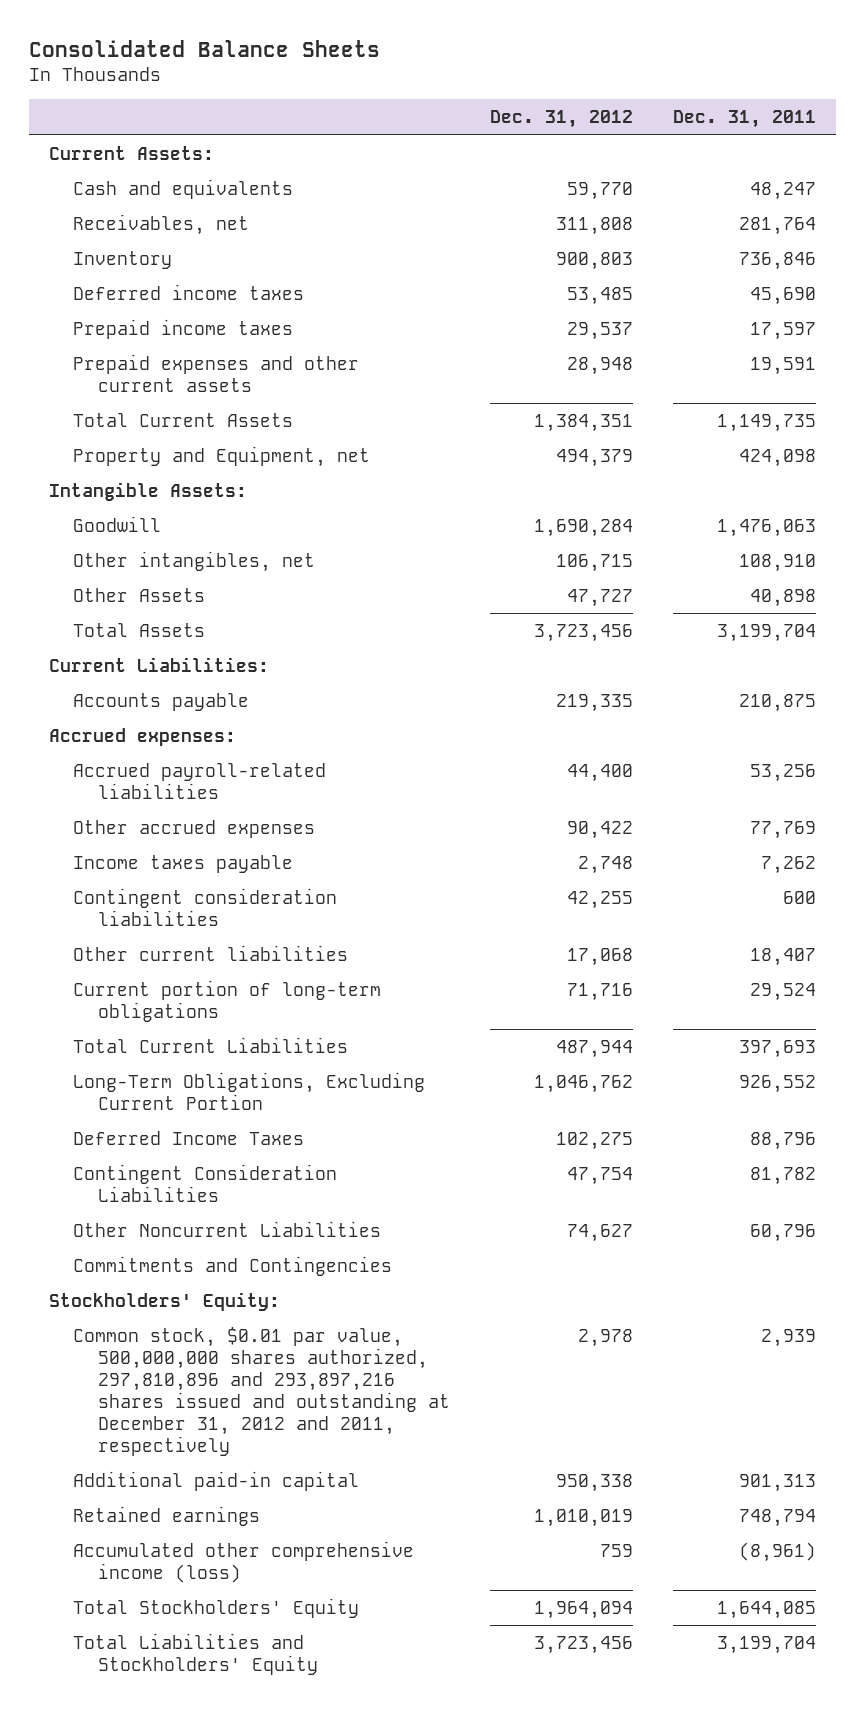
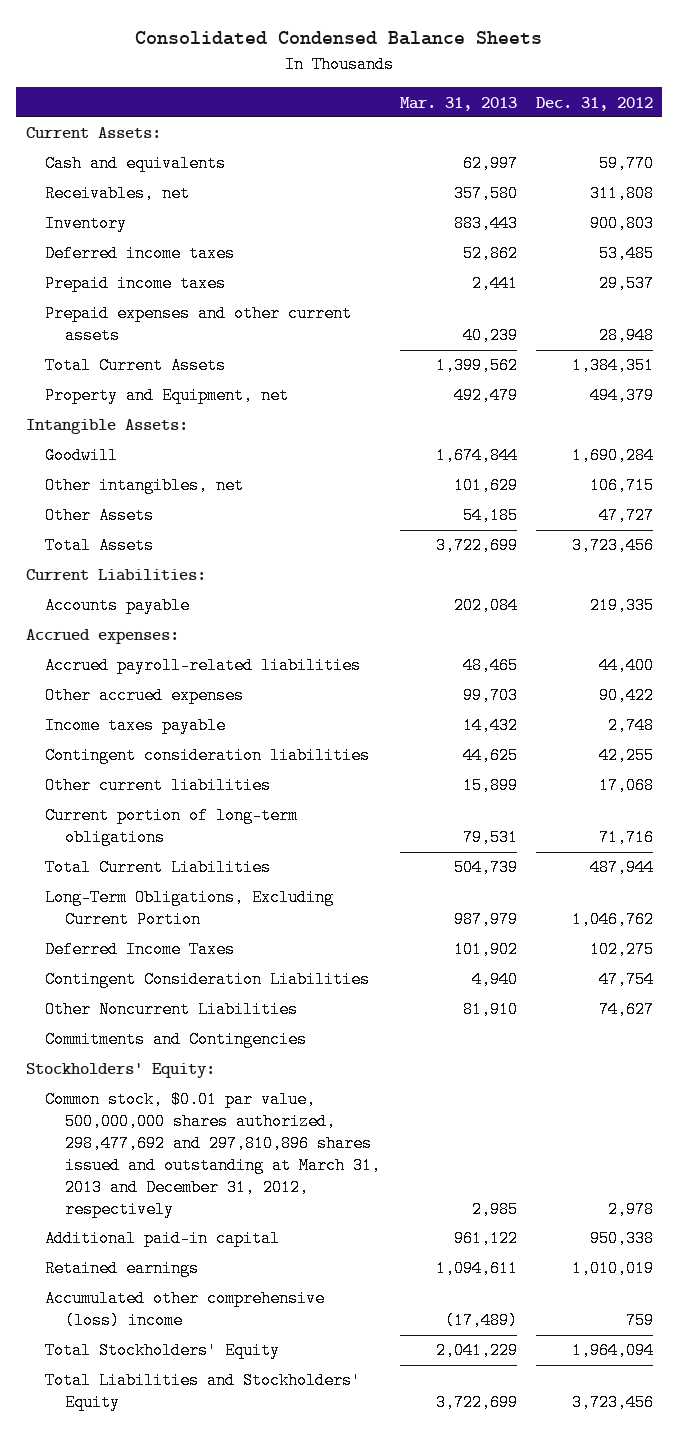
- Consolidated Balance Sheets
+ Consolidated Condensed Balance Sheets
- | Dec. 31, 2012 | Dec. 31, 2011
+ | Mar. 31, 2013 | Dec. 31, 2012
- Common stock, $0.01 par value, 500,000,000 shares authorized, 297,810,896 and 293,897,216 shares issued and outstanding at December 31, 2012 and 2011, respectively | 2,978 | 2,939
+ Common stock, $0.01 par value, 500,000,000 shares authorized, 298,477,692 and 297,810,896 shares issued and outstanding at March 31, 2013 and December 31, 2012, respectively | 2,985 | 2,978
- Accumulated other comprehensive income (loss) | 759 | (8,961)
+ Accumulated other comprehensive (loss) income | (17,489) | 759

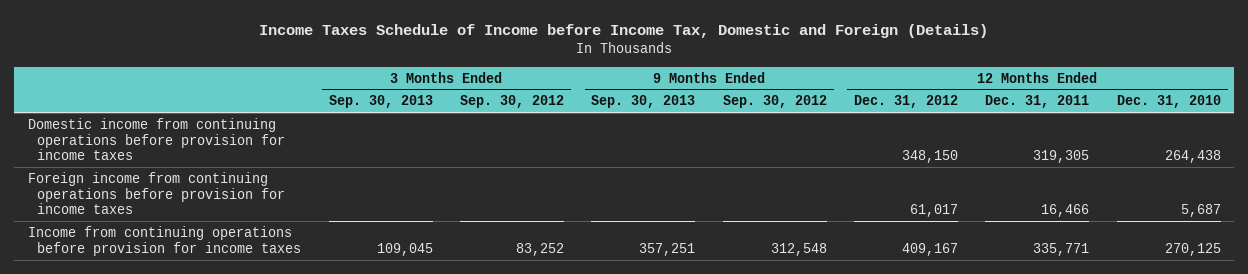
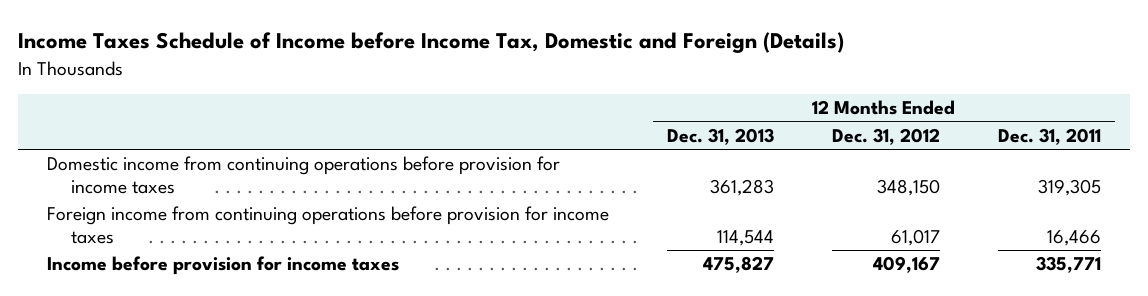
- | 3 Months Ended Sep. 30, 2013 | 3 Months Ended Sep. 30, 2012 | 9 Months Ended Sep. 30, 2013 | 9 Months Ended Sep. 30, 2012 | 12 Months Ended Dec. 31, 2012 | 12 Months Ended Dec. 31, 2011 | 12 Months Ended Dec. 31, 2010
+ | 12 Months Ended Dec. 31, 2013 | 12 Months Ended Dec. 31, 2012 | 12 Months Ended Dec. 31, 2011
- Income from continuing operations before provision for income taxes | 109,045 | 83,252 | 357,251 | 312,548 | 409,167 | 335,771 | 270,125
+ Income before provision for income taxes | 475,827 | 409,167 | 335,771

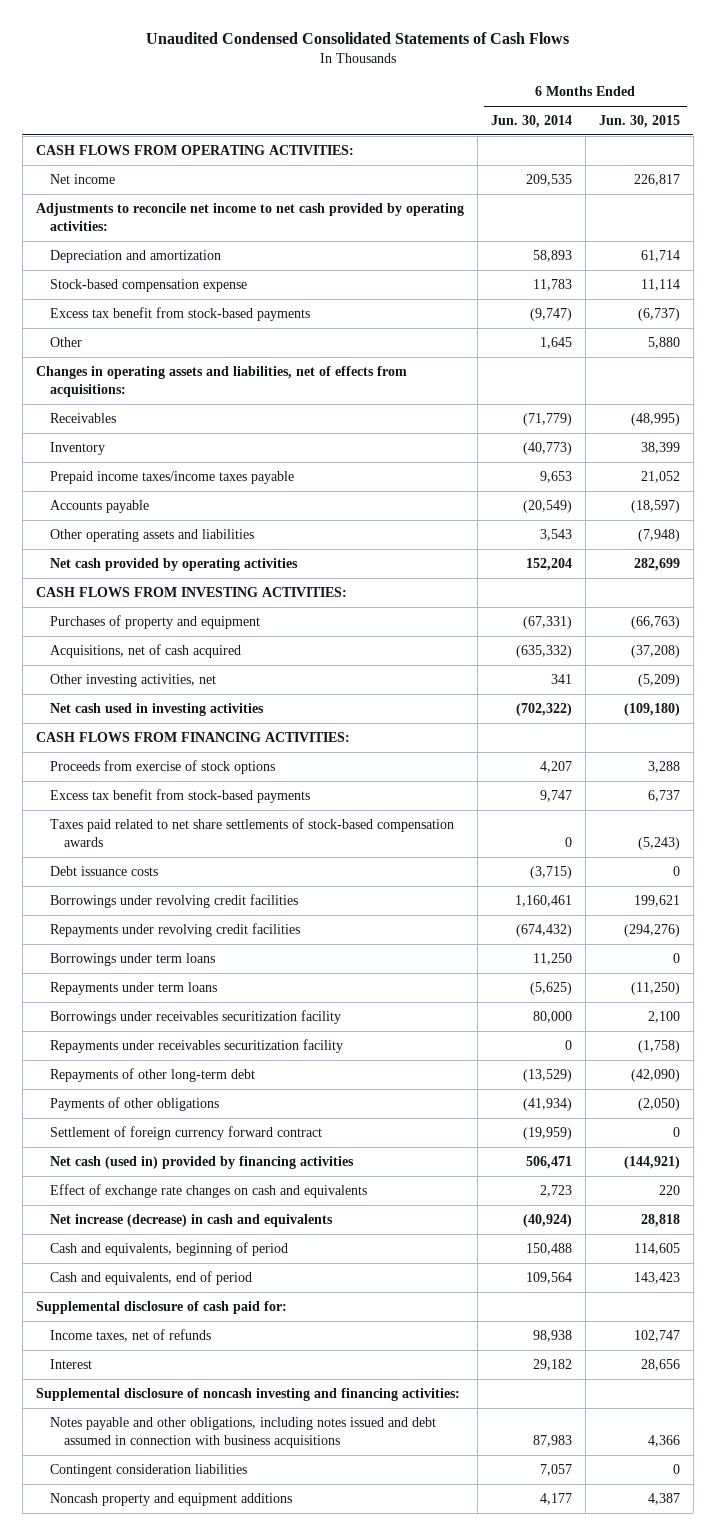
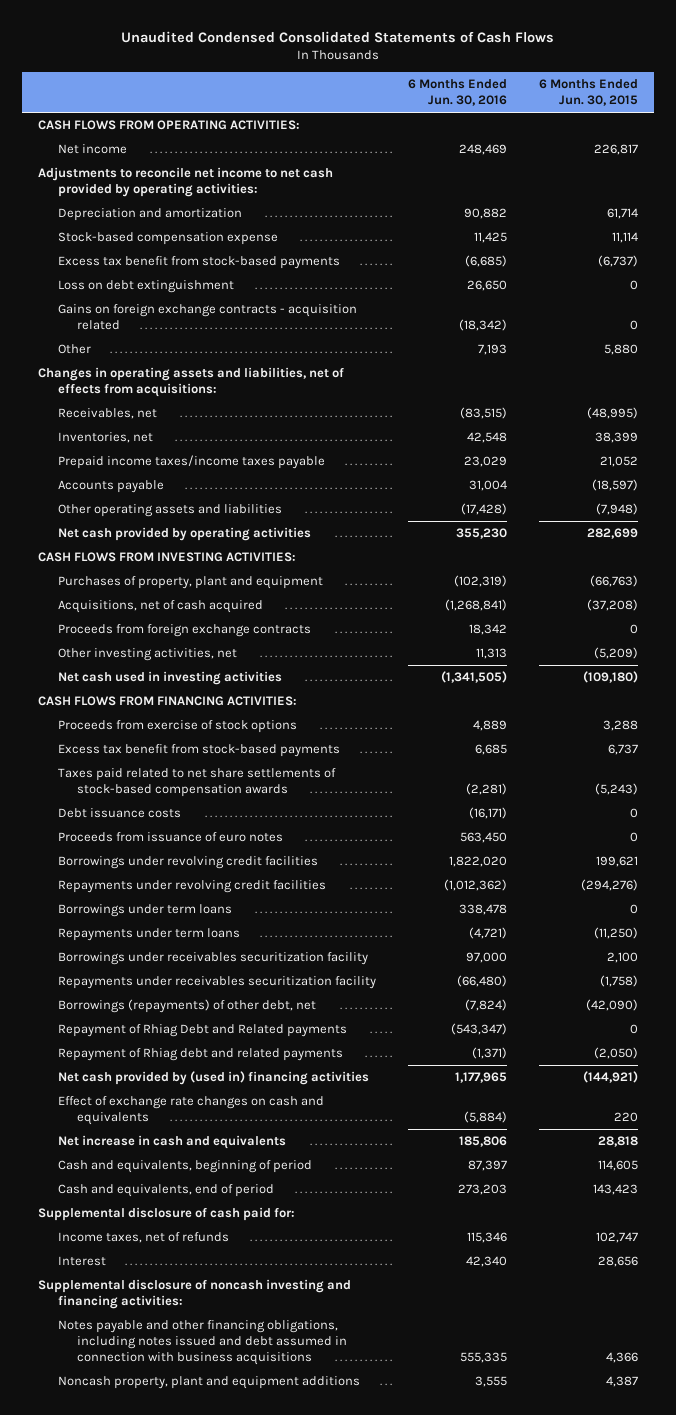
- | 6 Months Ended Jun. 30, 2014 | 6 Months Ended Jun. 30, 2015
+ | 6 Months Ended Jun. 30, 2016 | 6 Months Ended Jun. 30, 2015
+ Loss on debt extinguishment | 26,650 | 0
+ Gains on foreign exchange contracts - acquisition related | (18,342) | 0
- Receivables | (71,779) | (48,995)
- Inventory | (40,773) | 38,399
+ Receivables, net | (83,515) | (48,995)
+ Inventories, net | 42,548 | 38,399
- Purchases of property and equipment | (67,331) | (66,763)
+ Purchases of property, plant and equipment | (102,319) | (66,763)
+ Proceeds from foreign exchange contracts | 18,342 | 0
+ Proceeds from issuance of euro notes | 563,450 | 0
- Repayments of other long-term debt | (13,529) | (42,090)
- Payments of other obligations | (41,934) | (2,050)
- Settlement of foreign currency forward contract | (19,959) | 0
- Net cash (used in) provided by financing activities | 506,471 | (144,921)
+ Borrowings (repayments) of other debt, net | (7,824) | (42,090)
+ Repayment of Rhiag Debt and Related payments | (543,347) | 0
+ Repayment of Rhiag debt and related payments | (1,371) | (2,050)
+ Net cash provided by (used in) financing activities | 1,177,965 | (144,921)
- Net increase (decrease) in cash and equivalents | (40,924) | 28,818
+ Net increase in cash and equivalents | 185,806 | 28,818
- Notes payable and other obligations, including notes issued and debt assumed in connection with business acquisitions | 87,983 | 4,366
- Contingent consideration liabilities | 7,057 | 0
- Noncash property and equipment additions | 4,177 | 4,387
+ Notes payable and other financing obligations, including notes issued and debt assumed in connection with business acquisitions | 555,335 | 4,366
+ Noncash property, plant and equipment additions | 3,555 | 4,387

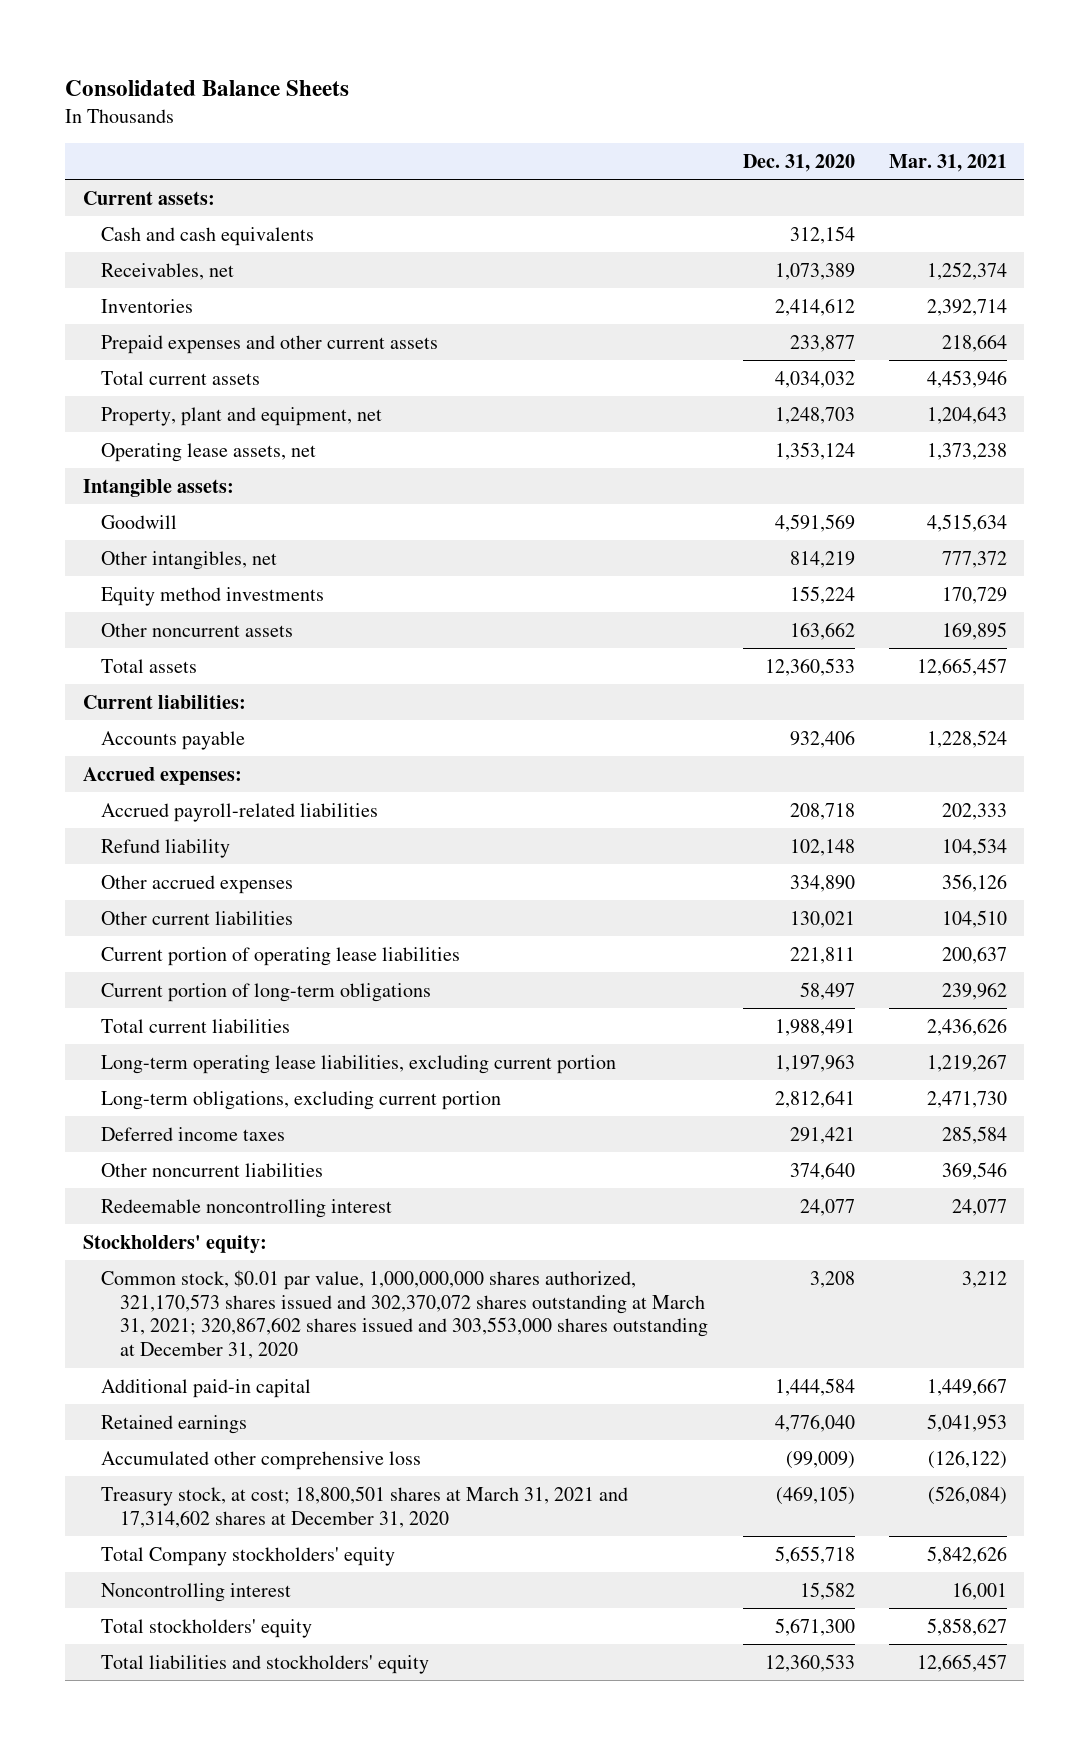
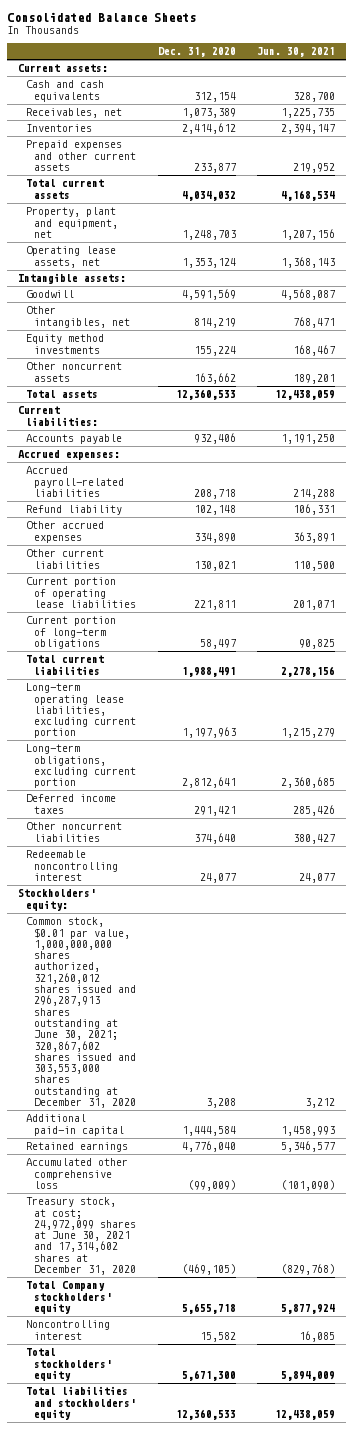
- | Dec. 31, 2020 | Mar. 31, 2021
+ | Dec. 31, 2020 | Jun. 30, 2021
- Common stock, $0.01 par value, 1,000,000,000 shares authorized, 321,170,573 shares issued and 302,370,072 shares outstanding at March 31, 2021; 320,867,602 shares issued and 303,553,000 shares outstanding at December 31, 2020 | 3,208 | 3,212
+ Common stock, $0.01 par value, 1,000,000,000 shares authorized, 321,260,012 shares issued and 296,287,913 shares outstanding at June 30, 2021; 320,867,602 shares issued and 303,553,000 shares outstanding at December 31, 2020 | 3,208 | 3,212
- Treasury stock, at cost; 18,800,501 shares at March 31, 2021 and 17,314,602 shares at December 31, 2020 | (469,105) | (526,084)
+ Treasury stock, at cost; 24,972,099 shares at June 30, 2021 and 17,314,602 shares at December 31, 2020 | (469,105) | (829,768)

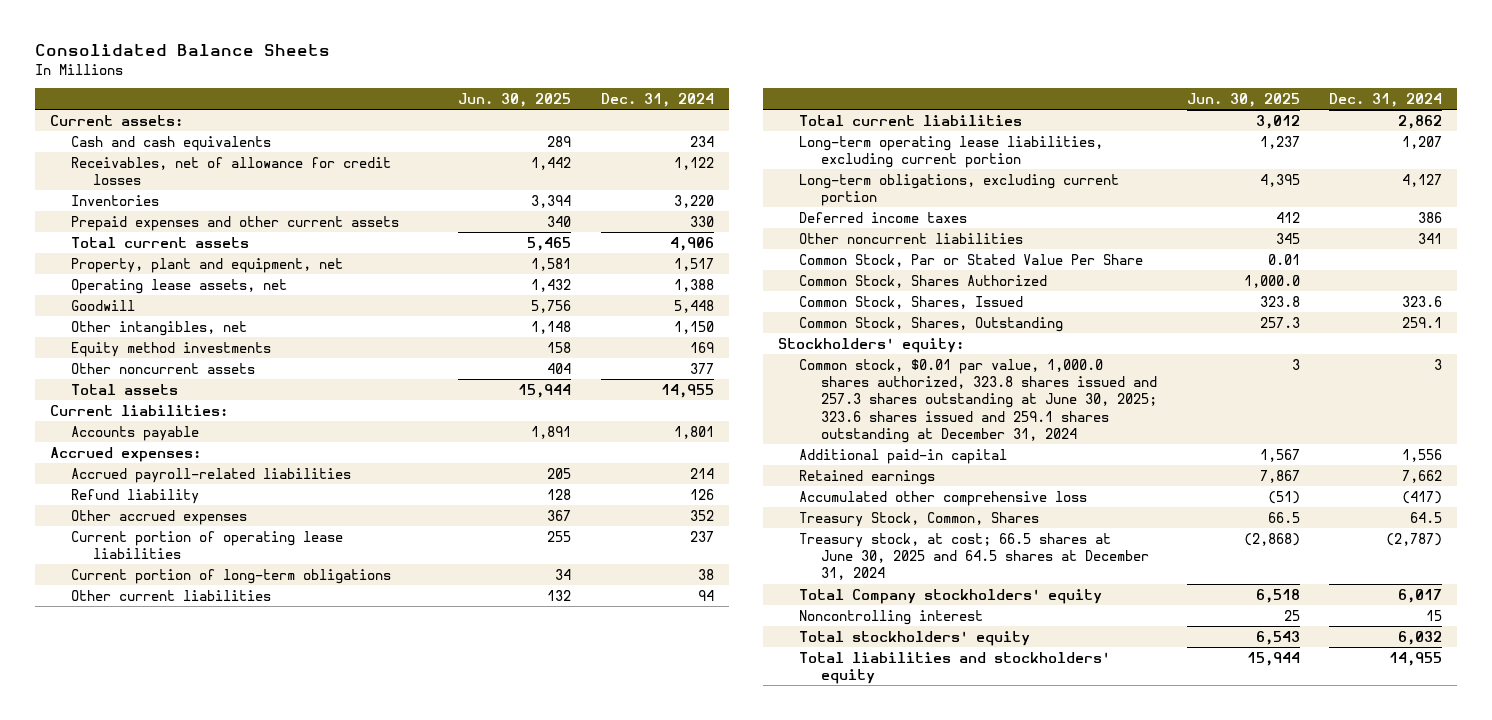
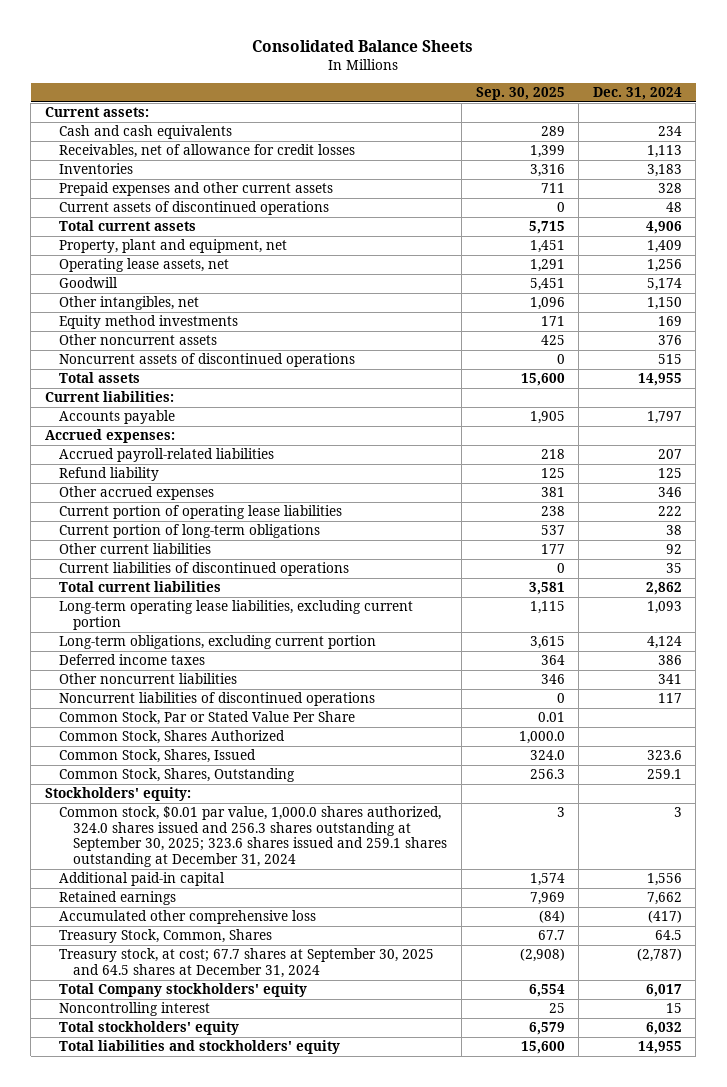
- | Jun. 30, 2025 | Dec. 31, 2024
+ | Sep. 30, 2025 | Dec. 31, 2024
- Receivables, net of allowance for credit losses | 1,442 | 1,122
- Inventories | 3,394 | 3,220
- Prepaid expenses and other current assets | 340 | 330
+ Receivables, net of allowance for credit losses | 1,399 | 1,113
+ Inventories | 3,316 | 3,183
+ Prepaid expenses and other current assets | 711 | 328
+ Current assets of discontinued operations | 0 | 48
- Property, plant and equipment, net | 1,581 | 1,517
- Operating lease assets, net | 1,432 | 1,388
- Goodwill | 5,756 | 5,448
+ Property, plant and equipment, net | 1,451 | 1,409
+ Operating lease assets, net | 1,291 | 1,256
+ Goodwill | 5,451 | 5,174
- Other noncurrent assets | 404 | 377
+ Other noncurrent assets | 425 | 376
+ Noncurrent assets of discontinued operations | 0 | 515
- Accounts payable | 1,891 | 1,801
+ Accounts payable | 1,905 | 1,797
- Accrued payroll-related liabilities | 205 | 214
- Refund liability | 128 | 126
- Other accrued expenses | 367 | 352
- Current portion of operating lease liabilities | 255 | 237
+ Accrued payroll-related liabilities | 218 | 207
+ Refund liability | 125 | 125
+ Other accrued expenses | 381 | 346
+ Current portion of operating lease liabilities | 238 | 222
- Other current liabilities | 132 | 94
+ Other current liabilities | 177 | 92
+ Current liabilities of discontinued operations | 0 | 35
- Long-term operating lease liabilities, excluding current portion | 1,237 | 1,207
- Long-term obligations, excluding current portion | 4,395 | 4,127
+ Long-term operating lease liabilities, excluding current portion | 1,115 | 1,093
+ Long-term obligations, excluding current portion | 3,615 | 4,124
+ Noncurrent liabilities of discontinued operations | 0 | 117
- Common stock, $0.01 par value, 1,000.0 shares authorized, 323.8 shares issued and 257.3 shares outstanding at June 30, 2025; 323.6 shares issued and 259.1 shares outstanding at December 31, 2024 | 3 | 3
+ Common stock, $0.01 par value, 1,000.0 shares authorized, 324.0 shares issued and 256.3 shares outstanding at September 30, 2025; 323.6 shares issued and 259.1 shares outstanding at December 31, 2024 | 3 | 3
- Treasury stock, at cost; 66.5 shares at June 30, 2025 and 64.5 shares at December 31, 2024 | (2,868) | (2,787)
+ Treasury stock, at cost; 67.7 shares at September 30, 2025 and 64.5 shares at December 31, 2024 | (2,908) | (2,787)

